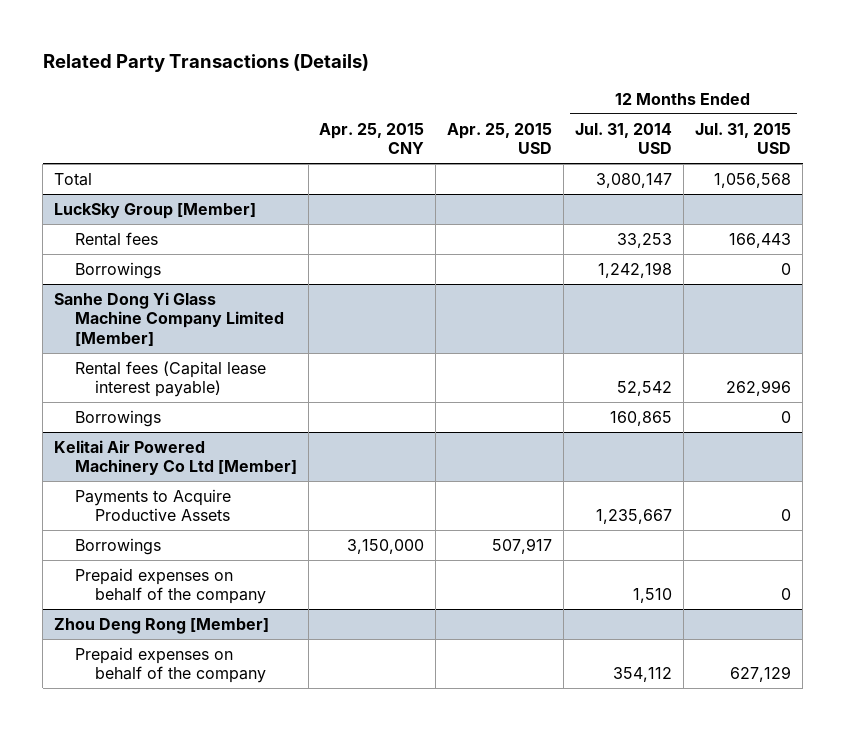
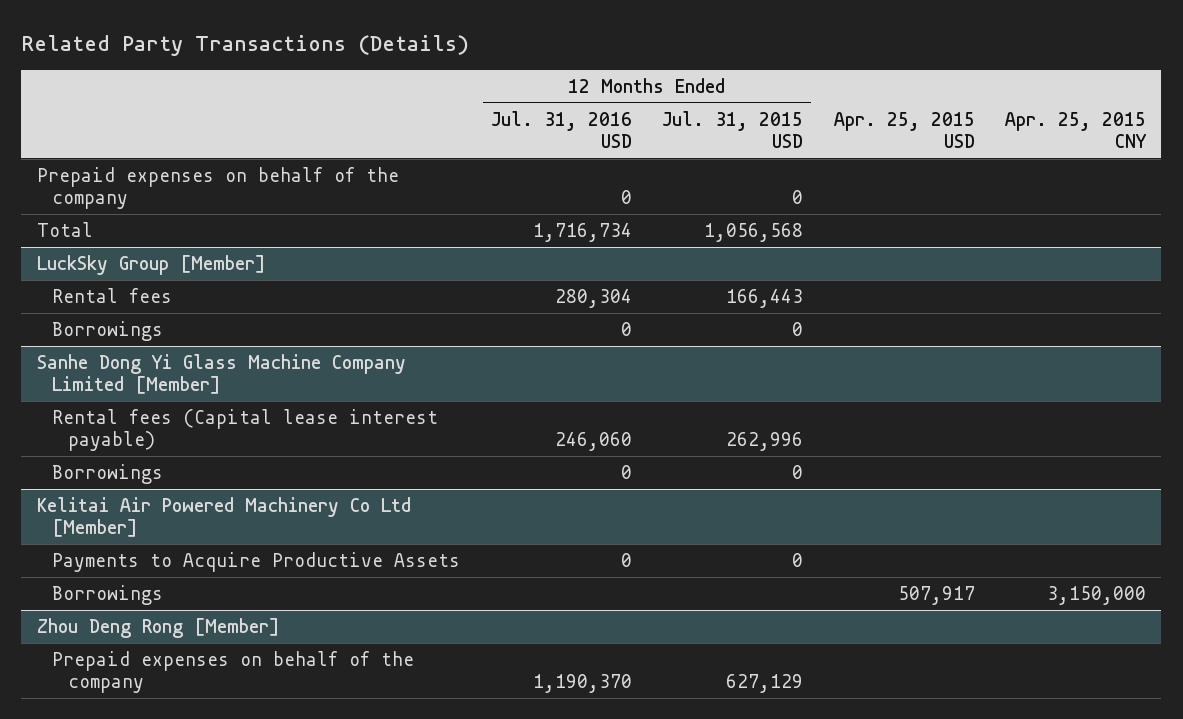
- | Apr. 25, 2015 CNY | Apr. 25, 2015 USD | 12 Months Ended Jul. 31, 2014 USD | 12 Months Ended Jul. 31, 2015 USD
+ | 12 Months Ended Jul. 31, 2016 USD | 12 Months Ended Jul. 31, 2015 USD | Apr. 25, 2015 USD | Apr. 25, 2015 CNY
+ Prepaid expenses on behalf of the company | 0 | 0 | |
@ Kelitai Air Powered Machinery Co Ltd [Member]
- Prepaid expenses on behalf of the company | | | 1,510 | 0

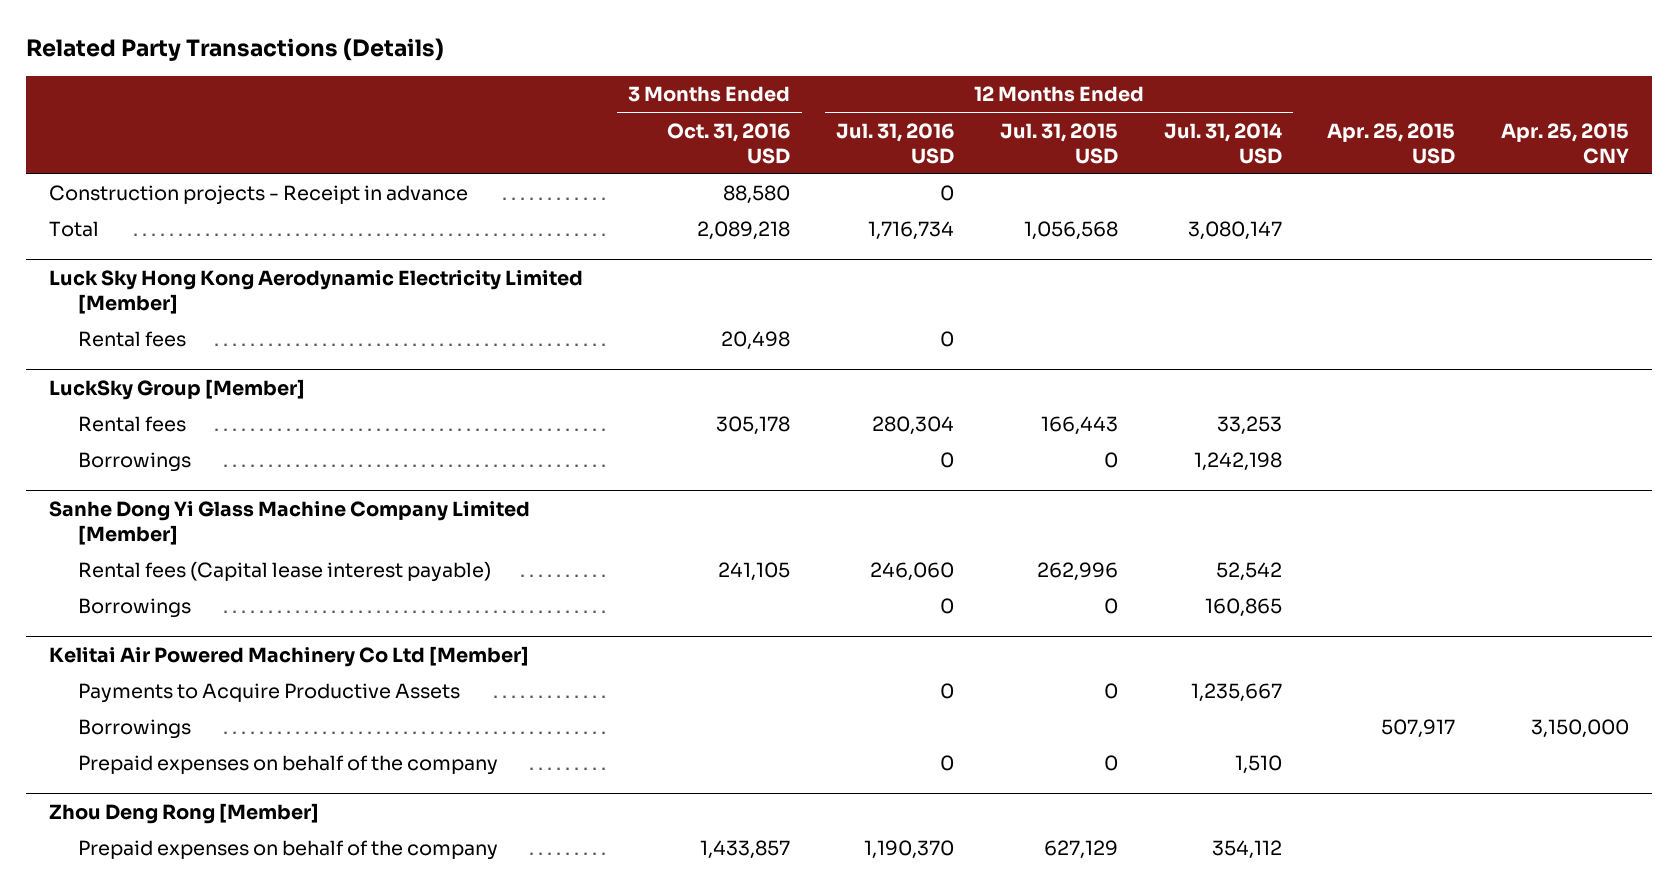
- | 12 Months Ended Jul. 31, 2016 USD | 12 Months Ended Jul. 31, 2015 USD | Apr. 25, 2015 USD | Apr. 25, 2015 CNY
+ | 3 Months Ended Oct. 31, 2016 USD | 12 Months Ended Jul. 31, 2016 USD | 12 Months Ended Jul. 31, 2015 USD | 12 Months Ended Jul. 31, 2014 USD | Apr. 25, 2015 USD | Apr. 25, 2015 CNY
- Prepaid expenses on behalf of the company | 0 | 0 | |
+ Construction projects - Receipt in advance | 88,580 | 0 | | | |
+ Luck Sky Hong Kong Aerodynamic Electricity Limited [Member]
+ Rental fees | 20,498 | 0 | | | |
@ Kelitai Air Powered Machinery Co Ltd [Member]
+ Prepaid expenses on behalf of the company | | 0 | 0 | 1,510 | |

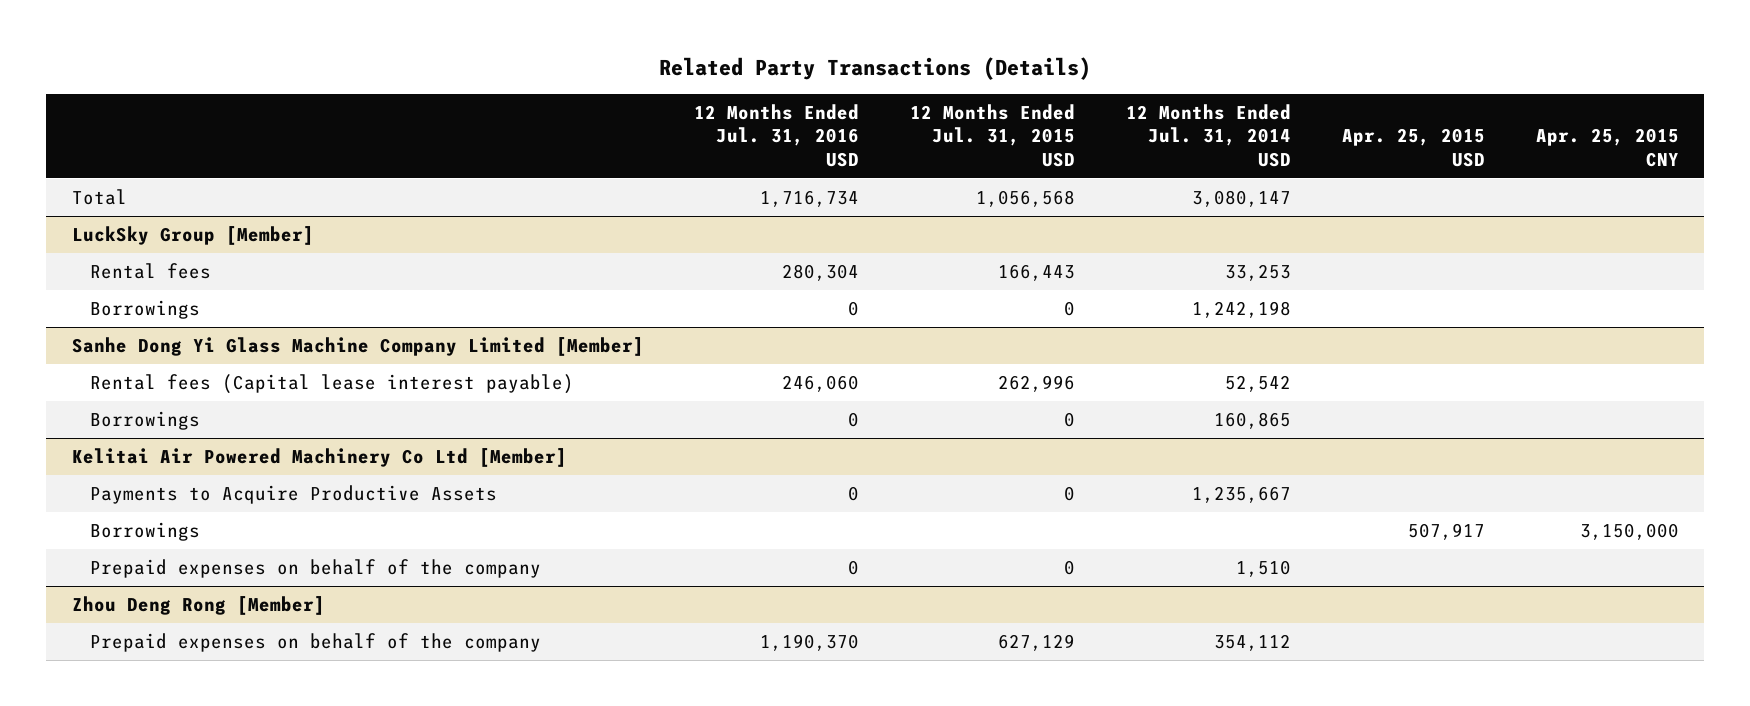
- | 3 Months Ended Oct. 31, 2016 USD | 12 Months Ended Jul. 31, 2016 USD | 12 Months Ended Jul. 31, 2015 USD | 12 Months Ended Jul. 31, 2014 USD | Apr. 25, 2015 USD | Apr. 25, 2015 CNY
+ | 12 Months Ended Jul. 31, 2016 USD | 12 Months Ended Jul. 31, 2015 USD | 12 Months Ended Jul. 31, 2014 USD | Apr. 25, 2015 USD | Apr. 25, 2015 CNY
- Construction projects - Receipt in advance | 88,580 | 0 | | | |
- Luck Sky Hong Kong Aerodynamic Electricity Limited [Member]
- Rental fees | 20,498 | 0 | | | |

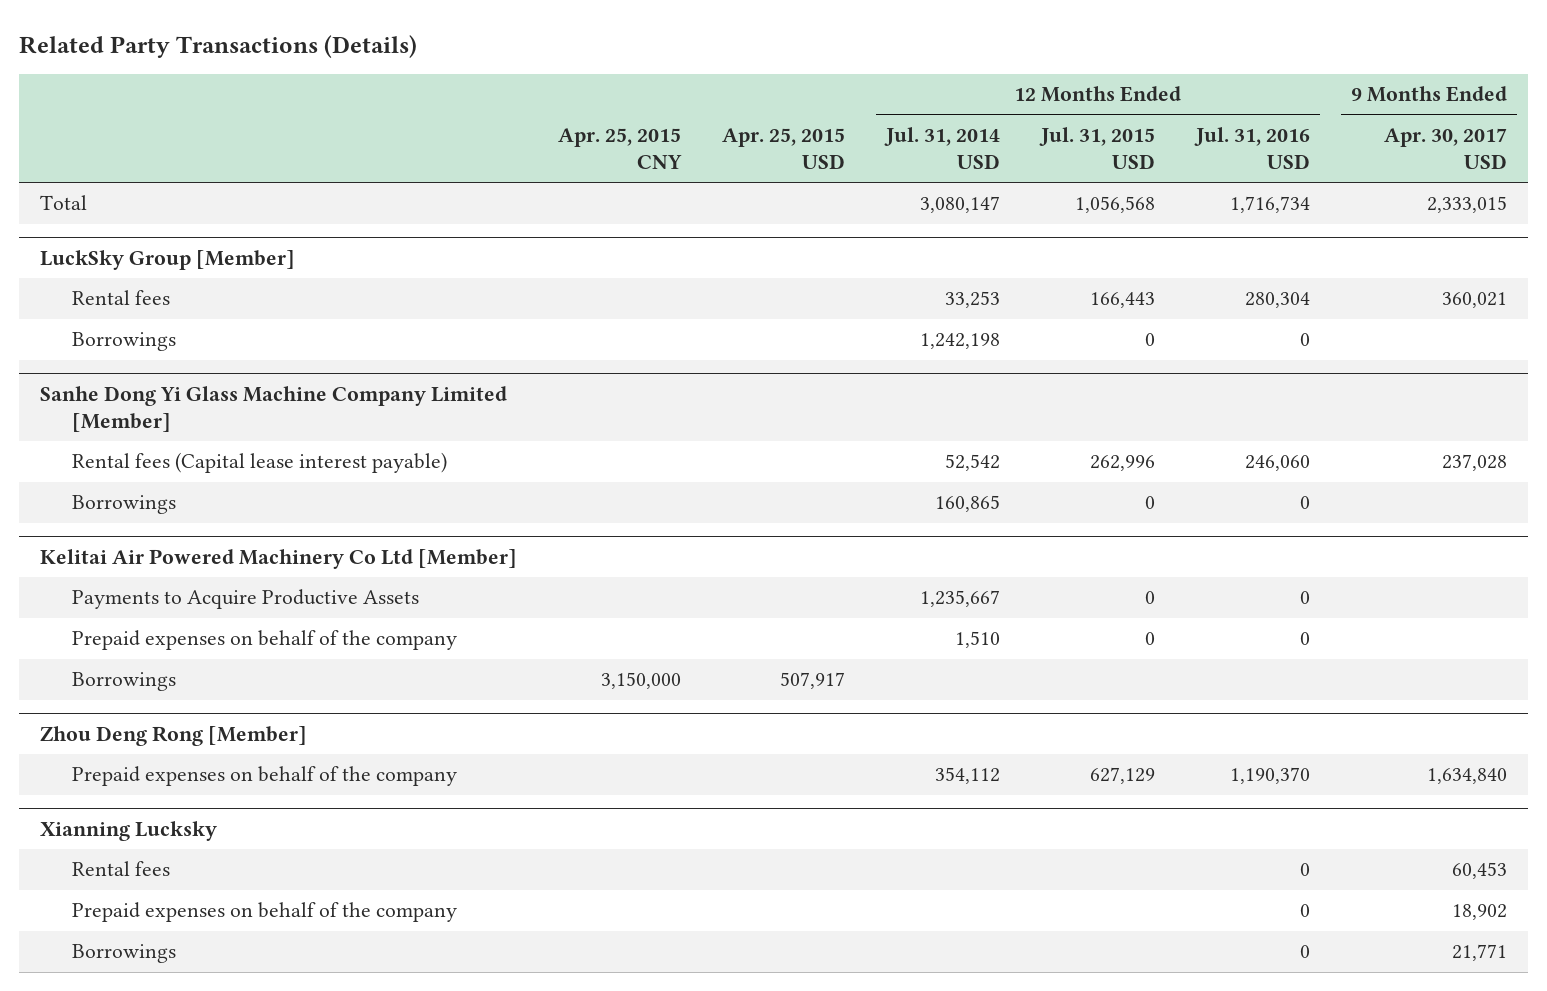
- | 12 Months Ended Jul. 31, 2016 USD | 12 Months Ended Jul. 31, 2015 USD | 12 Months Ended Jul. 31, 2014 USD | Apr. 25, 2015 USD | Apr. 25, 2015 CNY
+ | Apr. 25, 2015 CNY | Apr. 25, 2015 USD | 12 Months Ended Jul. 31, 2014 USD | 12 Months Ended Jul. 31, 2015 USD | 12 Months Ended Jul. 31, 2016 USD | 9 Months Ended Apr. 30, 2017 USD
@ Kelitai Air Powered Machinery Co Ltd [Member]
moved down: Borrowings | 3,150,000 | 507,917 | | | |
+ Xianning Lucksky
+ Rental fees | | | | | 0 | 60,453
+ Prepaid expenses on behalf of the company | | | | | 0 | 18,902
+ Borrowings | | | | | 0 | 21,771

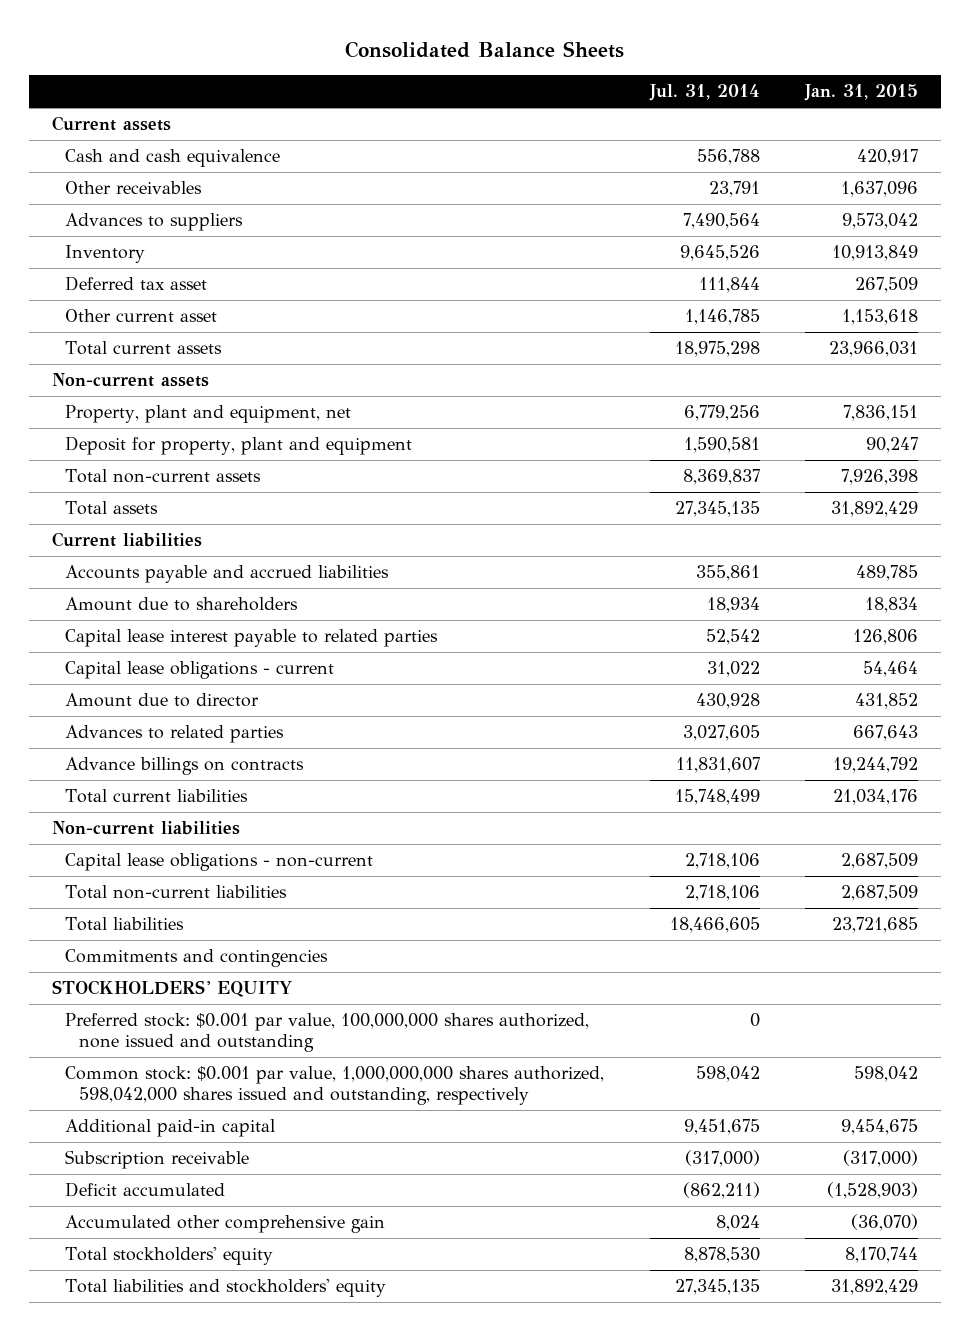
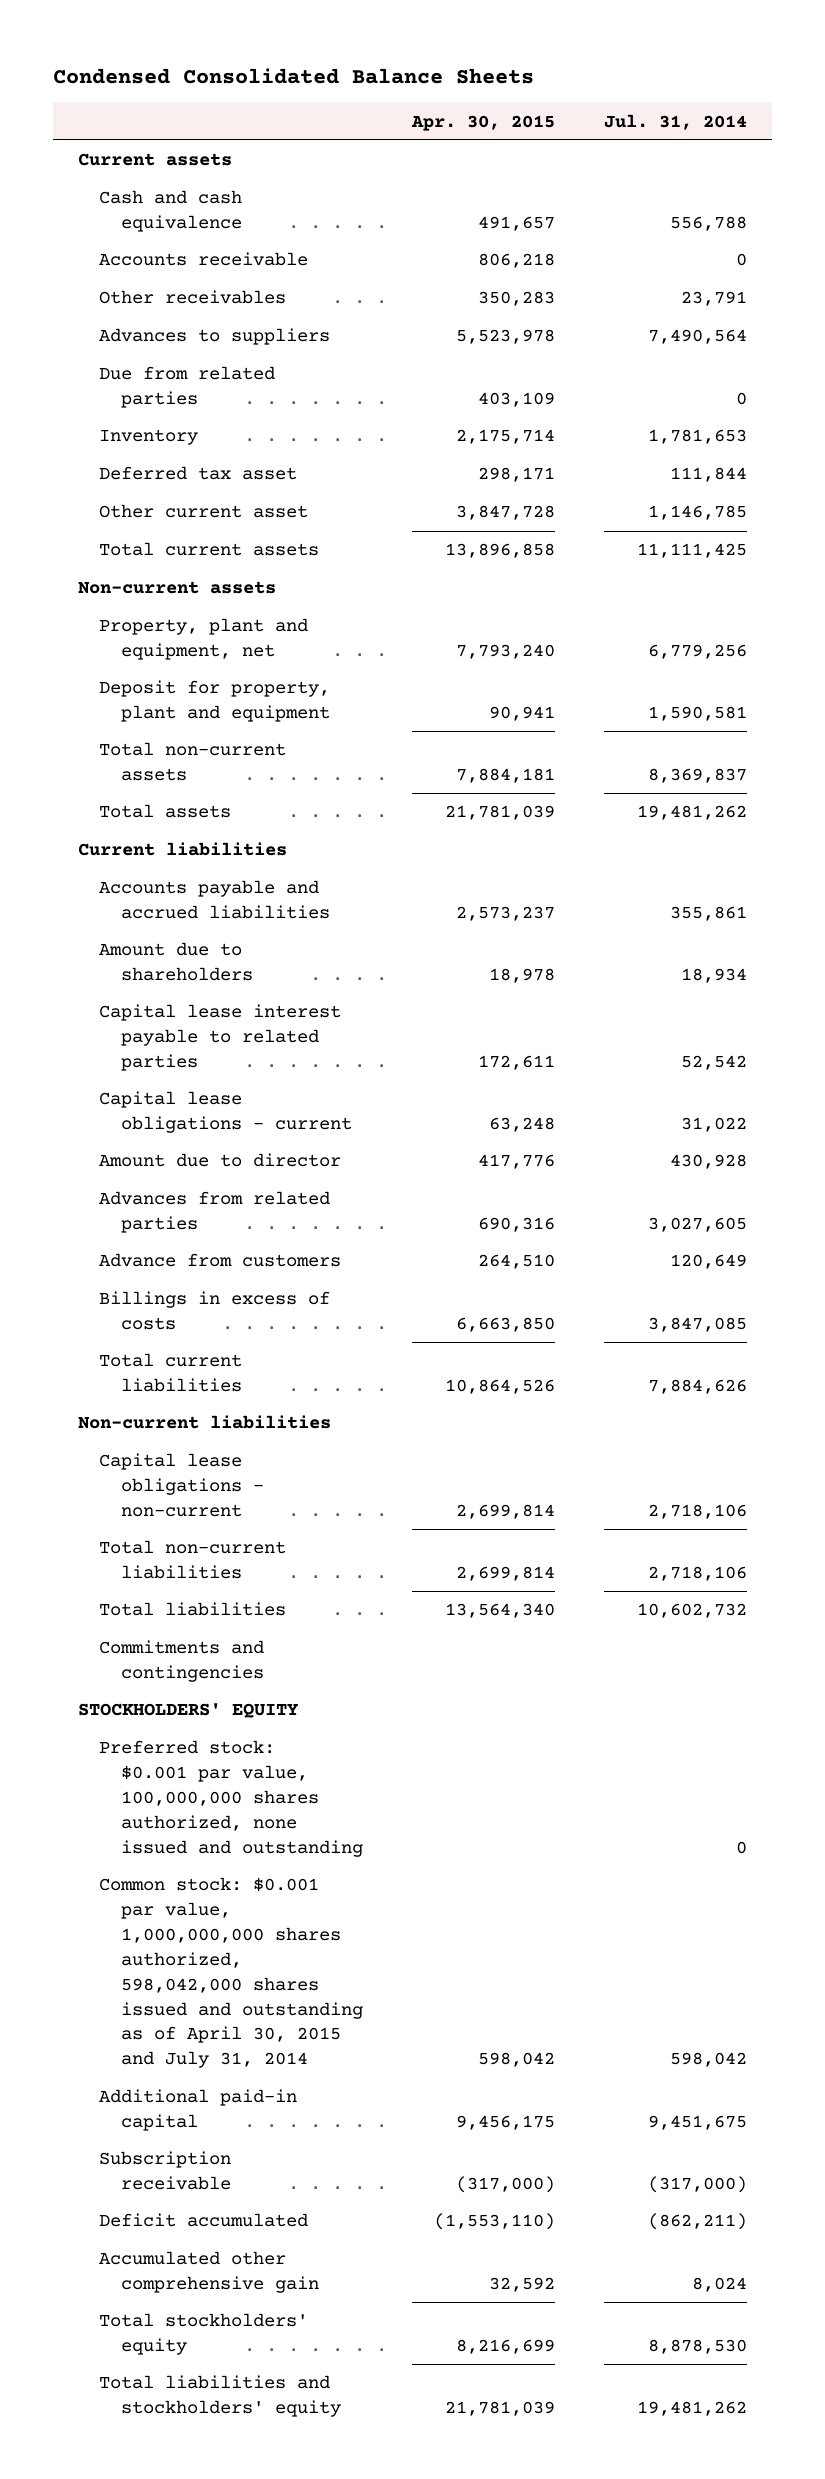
- Consolidated Balance Sheets
+ Condensed Consolidated Balance Sheets
- | Jul. 31, 2014 | Jan. 31, 2015
+ | Apr. 30, 2015 | Jul. 31, 2014
+ Accounts receivable | 806,218 | 0
- Inventory | 9,645,526 | 10,913,849
+ Due from related parties | 403,109 | 0
+ Inventory | 2,175,714 | 1,781,653
- Total current assets | 18,975,298 | 23,966,031
+ Total current assets | 13,896,858 | 11,111,425
- Total assets | 27,345,135 | 31,892,429
+ Total assets | 21,781,039 | 19,481,262
- Advances to related parties | 3,027,605 | 667,643
- Advance billings on contracts | 11,831,607 | 19,244,792
- Total current liabilities | 15,748,499 | 21,034,176
+ Advances from related parties | 690,316 | 3,027,605
+ Advance from customers | 264,510 | 120,649
+ Billings in excess of costs | 6,663,850 | 3,847,085
+ Total current liabilities | 10,864,526 | 7,884,626
- Total liabilities | 18,466,605 | 23,721,685
+ Total liabilities | 13,564,340 | 10,602,732
- Common stock: $0.001 par value, 1,000,000,000 shares authorized, 598,042,000 shares issued and outstanding, respectively | 598,042 | 598,042
+ Common stock: $0.001 par value, 1,000,000,000 shares authorized, 598,042,000 shares issued and outstanding as of April 30, 2015 and July 31, 2014 | 598,042 | 598,042
- Total liabilities and stockholders' equity | 27,345,135 | 31,892,429
+ Total liabilities and stockholders' equity | 21,781,039 | 19,481,262

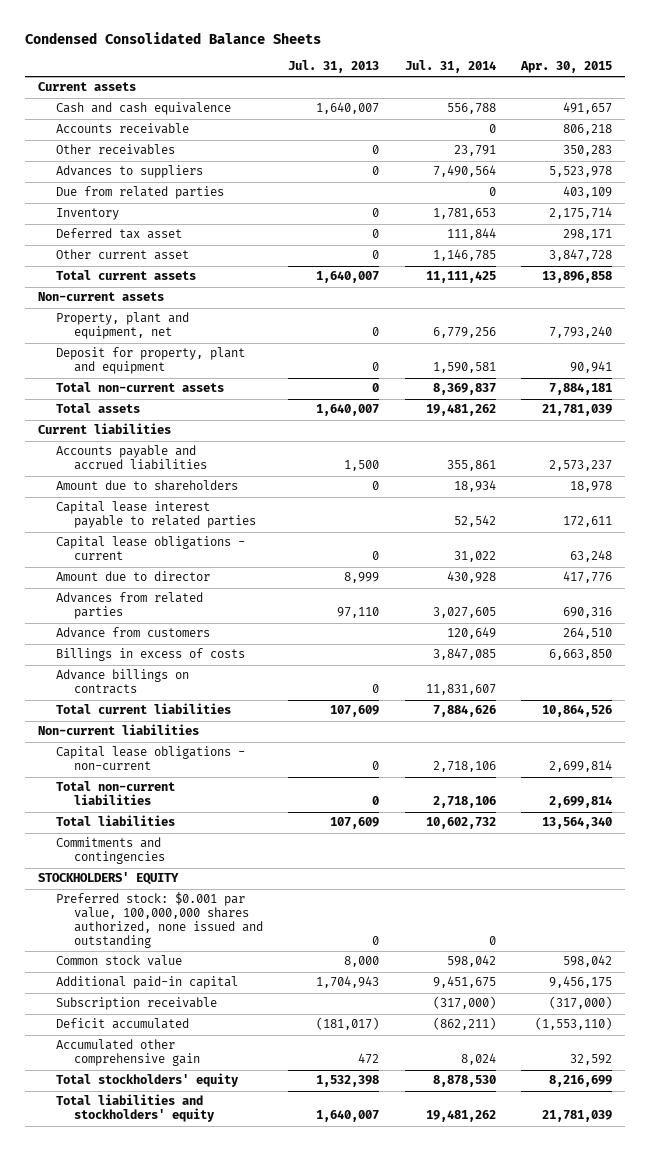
- | Apr. 30, 2015 | Jul. 31, 2014
+ | Jul. 31, 2013 | Jul. 31, 2014 | Apr. 30, 2015
+ Advance billings on contracts | 0 | 11,831,607 |
- Common stock: $0.001 par value, 1,000,000,000 shares authorized, 598,042,000 shares issued and outstanding as of April 30, 2015 and July 31, 2014 | 598,042 | 598,042
+ Common stock value | 8,000 | 598,042 | 598,042

